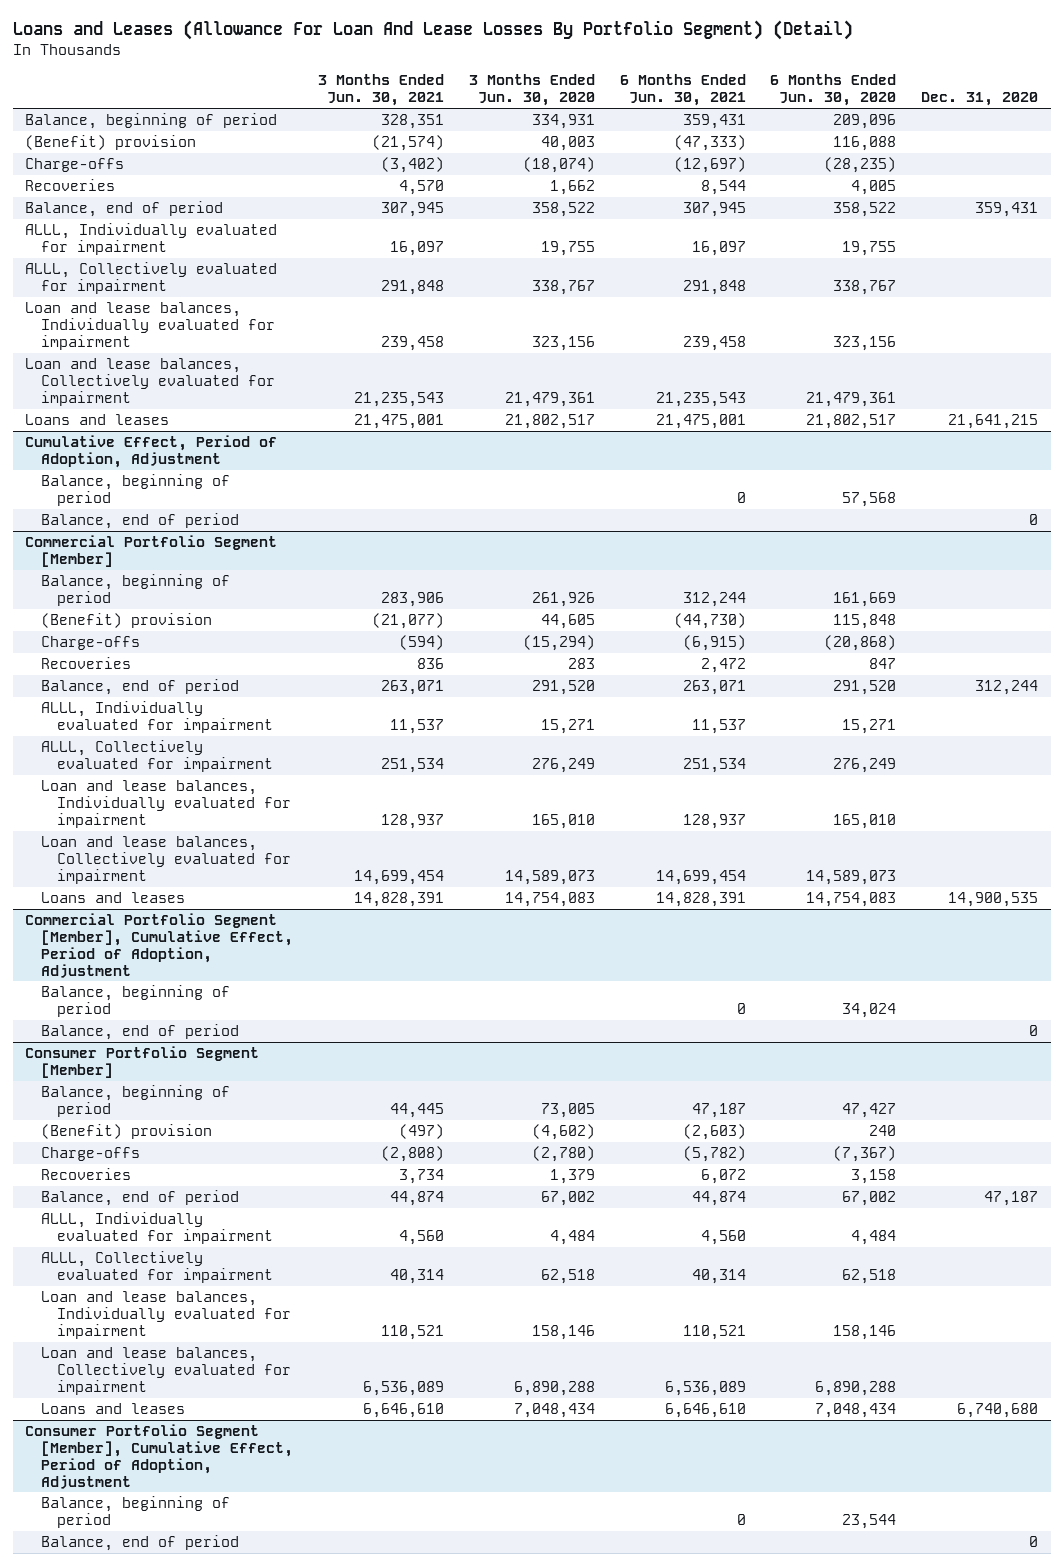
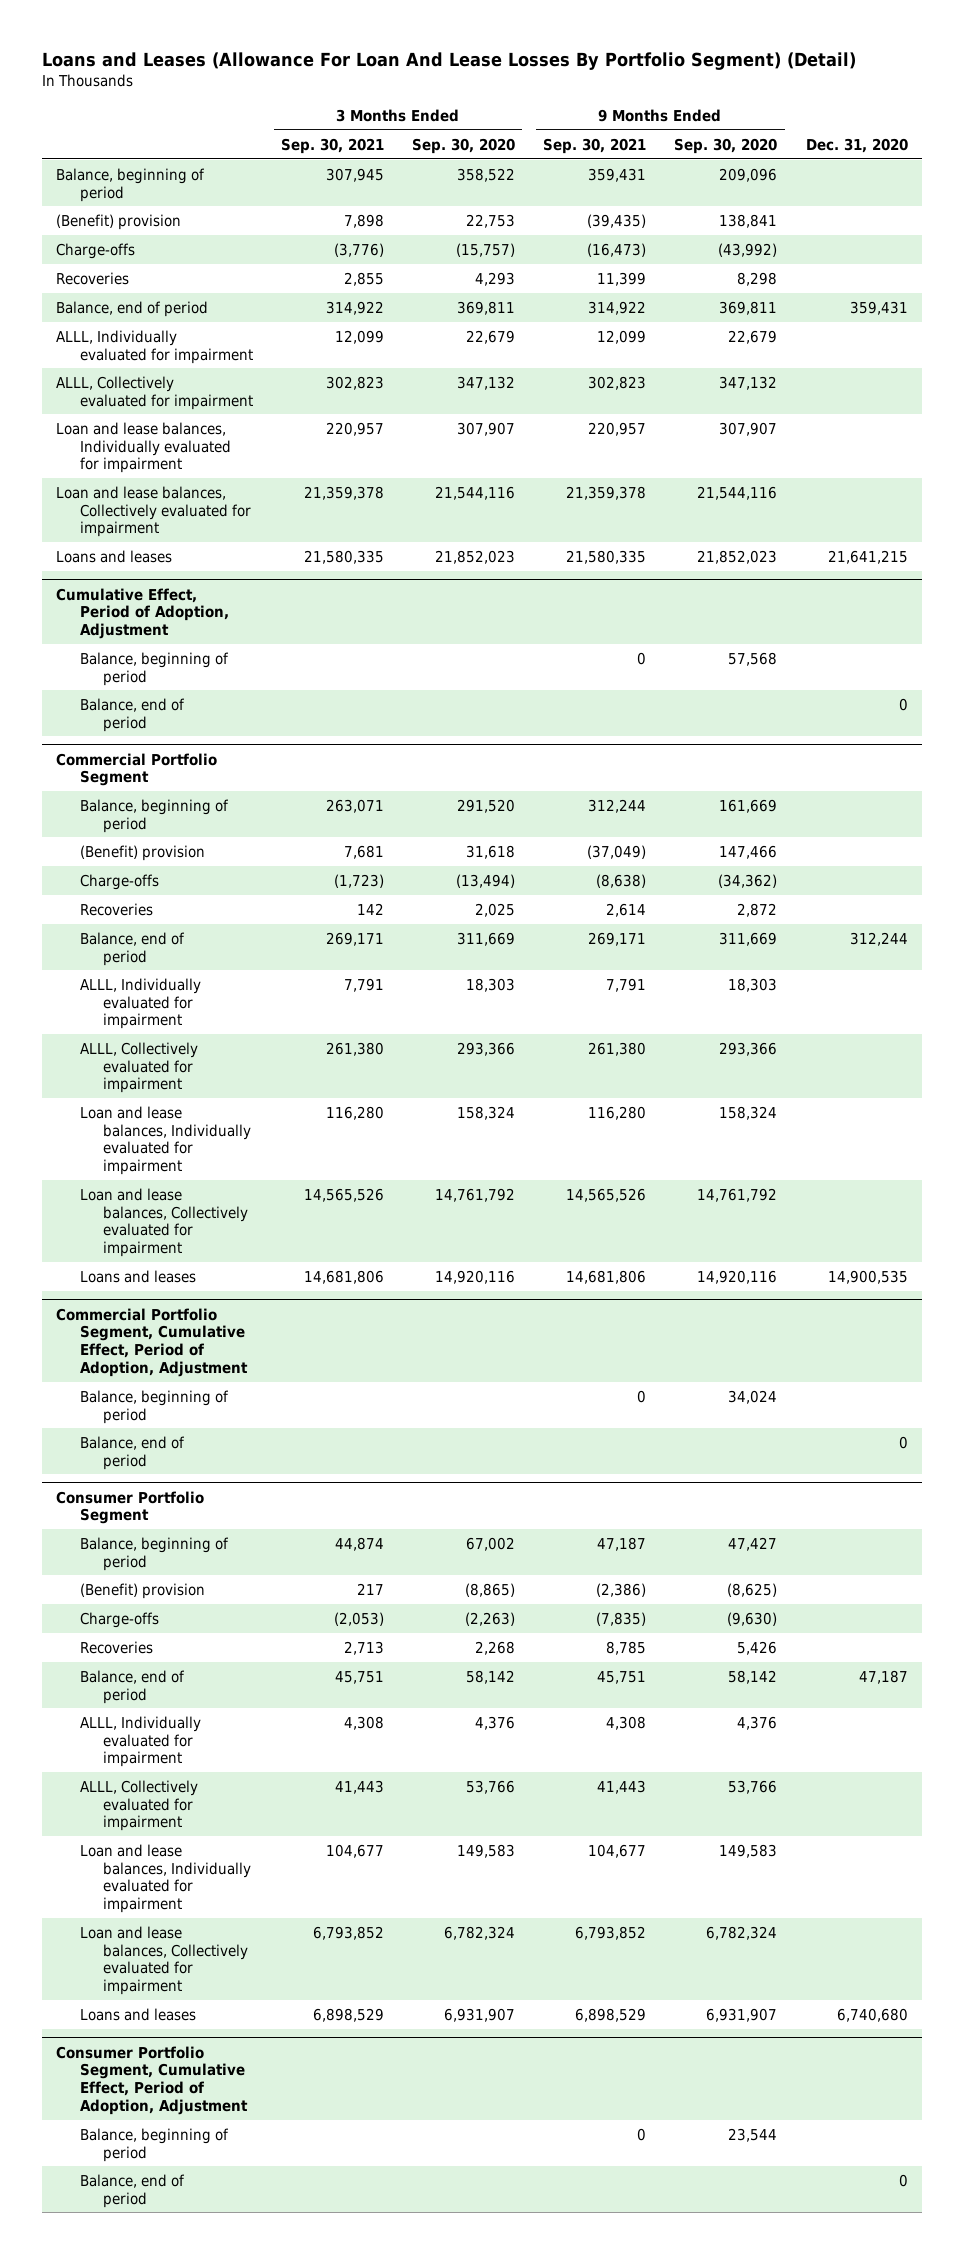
- | 3 Months Ended Jun. 30, 2021 | 3 Months Ended Jun. 30, 2020 | 6 Months Ended Jun. 30, 2021 | 6 Months Ended Jun. 30, 2020 | Dec. 31, 2020
+ | 3 Months Ended Sep. 30, 2021 | 3 Months Ended Sep. 30, 2020 | 9 Months Ended Sep. 30, 2021 | 9 Months Ended Sep. 30, 2020 | Dec. 31, 2020
- Commercial Portfolio Segment [Member]
+ Commercial Portfolio Segment
- Commercial Portfolio Segment [Member], Cumulative Effect, Period of Adoption, Adjustment
+ Commercial Portfolio Segment, Cumulative Effect, Period of Adoption, Adjustment
- Consumer Portfolio Segment [Member]
+ Consumer Portfolio Segment
- Consumer Portfolio Segment [Member], Cumulative Effect, Period of Adoption, Adjustment
+ Consumer Portfolio Segment, Cumulative Effect, Period of Adoption, Adjustment

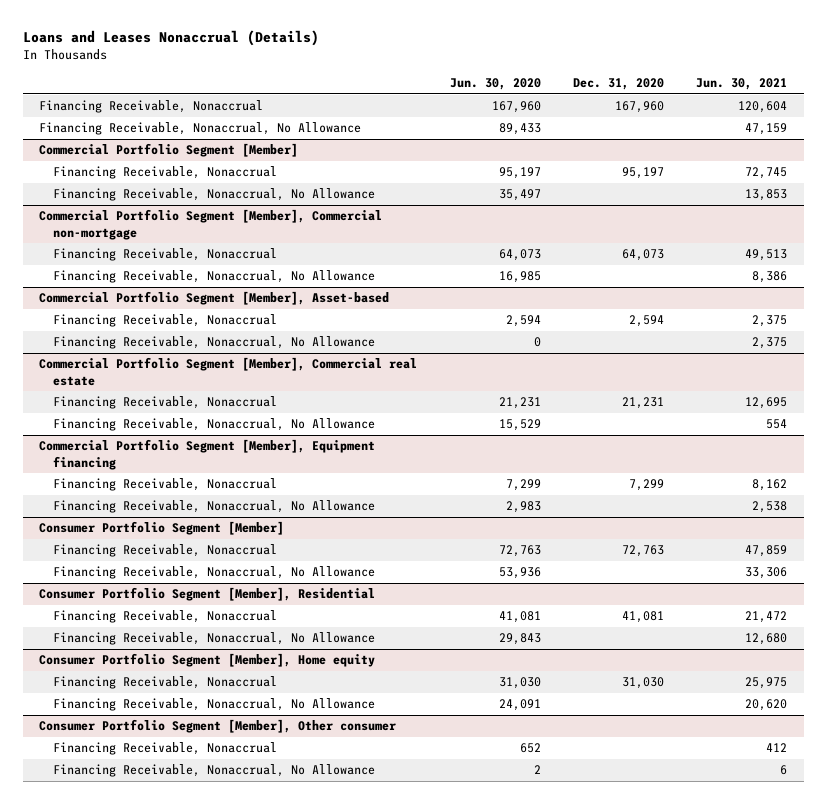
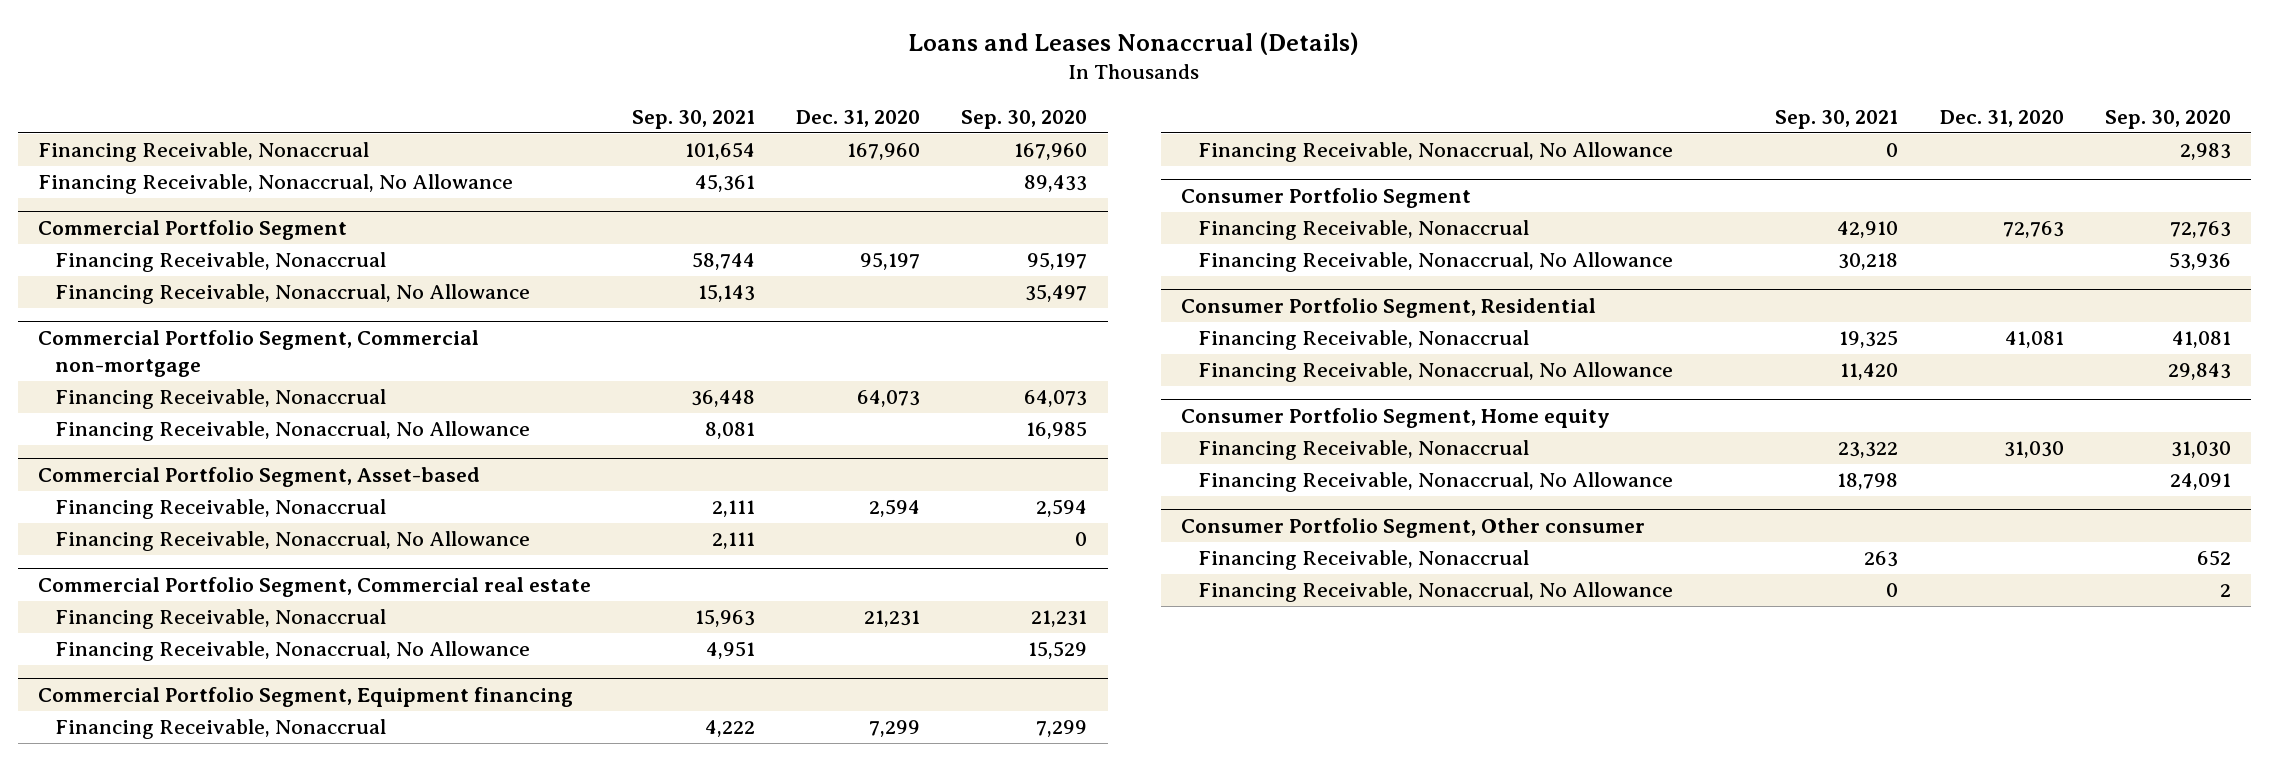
- | Jun. 30, 2020 | Dec. 31, 2020 | Jun. 30, 2021
+ | Sep. 30, 2021 | Dec. 31, 2020 | Sep. 30, 2020
- Commercial Portfolio Segment [Member]
+ Commercial Portfolio Segment
- Commercial Portfolio Segment [Member], Commercial non-mortgage
+ Commercial Portfolio Segment, Commercial non-mortgage
- Commercial Portfolio Segment [Member], Asset-based
+ Commercial Portfolio Segment, Asset-based
- Commercial Portfolio Segment [Member], Commercial real estate
+ Commercial Portfolio Segment, Commercial real estate
- Commercial Portfolio Segment [Member], Equipment financing
+ Commercial Portfolio Segment, Equipment financing
- Consumer Portfolio Segment [Member]
+ Consumer Portfolio Segment
- Consumer Portfolio Segment [Member], Residential
+ Consumer Portfolio Segment, Residential
- Consumer Portfolio Segment [Member], Home equity
+ Consumer Portfolio Segment, Home equity
- Consumer Portfolio Segment [Member], Other consumer
+ Consumer Portfolio Segment, Other consumer

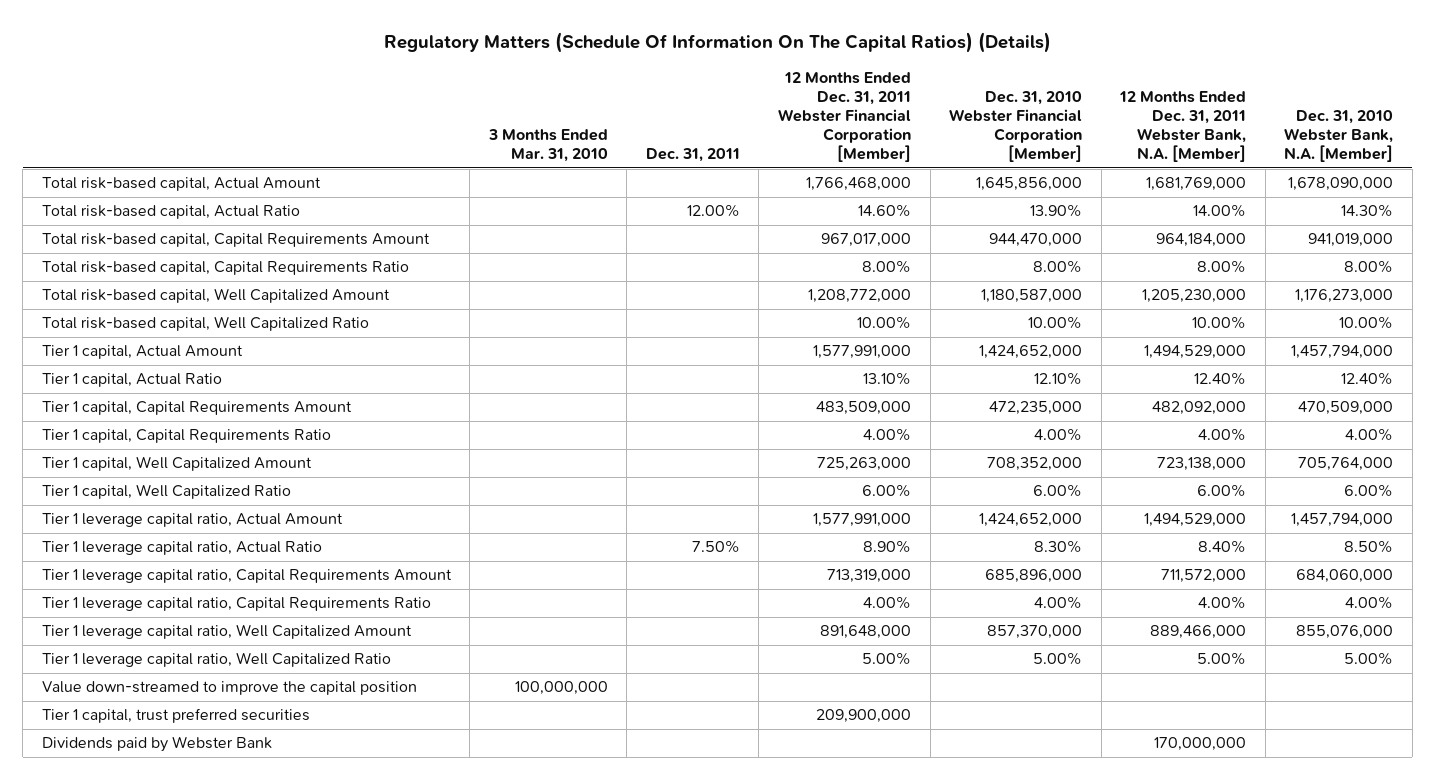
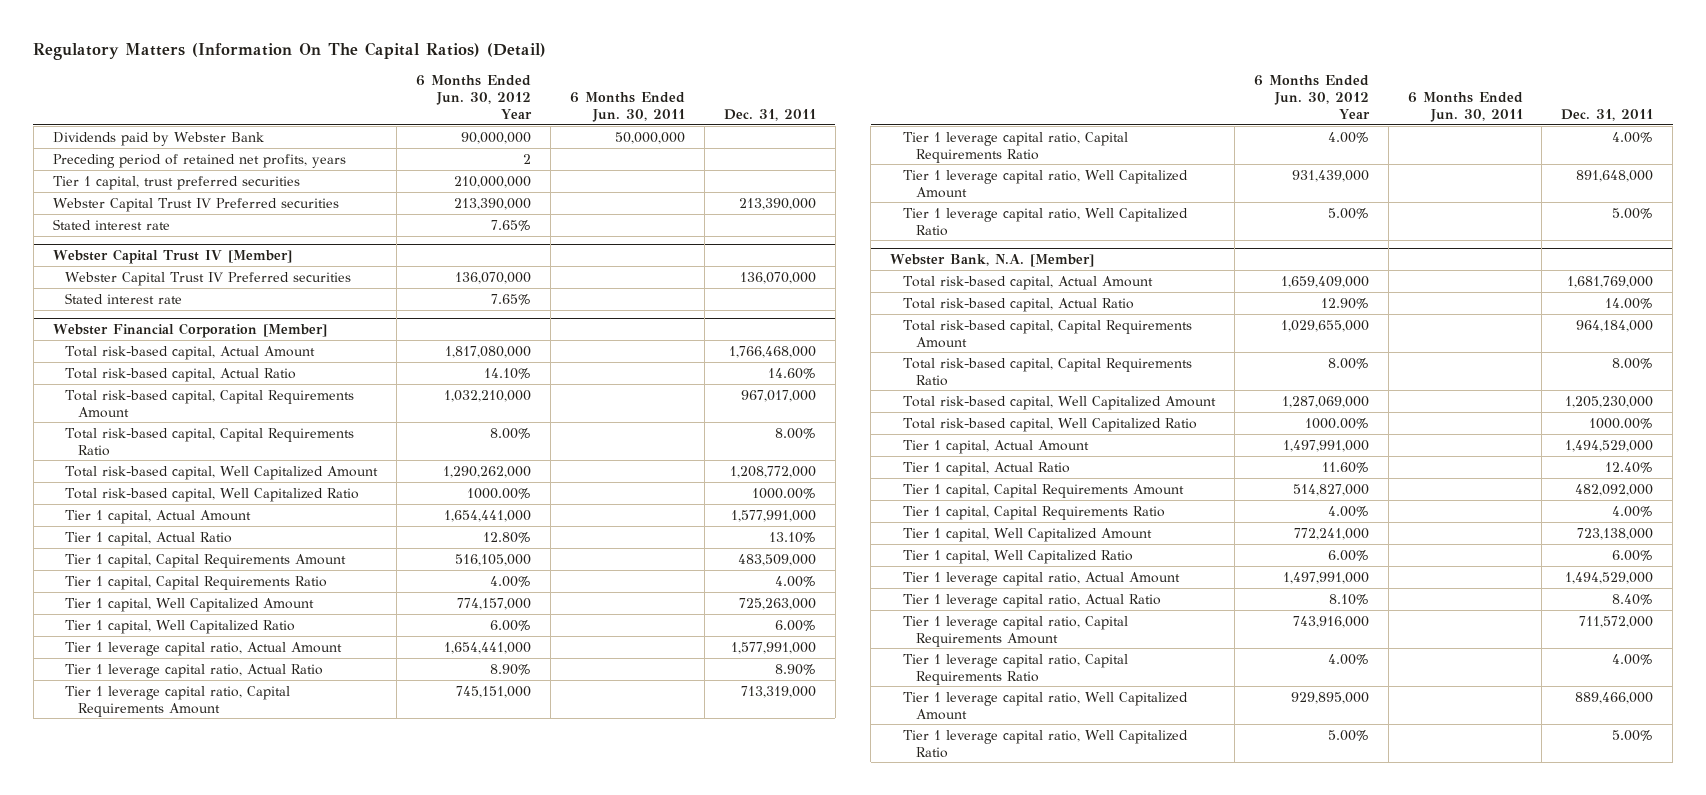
- Regulatory Matters (Schedule Of Information On The Capital Ratios) (Details)
+ Regulatory Matters (Information On The Capital Ratios) (Detail)
- | 3 Months Ended Mar. 31, 2010 | Dec. 31, 2011 | 12 Months Ended Dec. 31, 2011 Webster Financial Corporation [Member] | Dec. 31, 2010 Webster Financial Corporation [Member] | 12 Months Ended Dec. 31, 2011 Webster Bank, N.A. [Member] | Dec. 31, 2010 Webster Bank, N.A. [Member]
+ | 6 Months Ended Jun. 30, 2012 Year | 6 Months Ended Jun. 30, 2011 | Dec. 31, 2011
- Total risk-based capital, Actual Amount | | | 1,766,468,000 | 1,645,856,000 | 1,681,769,000 | 1,678,090,000
- Total risk-based capital, Actual Ratio | | 12.00% | 14.60% | 13.90% | 14.00% | 14.30%
- Total risk-based capital, Capital Requirements Amount | | | 967,017,000 | 944,470,000 | 964,184,000 | 941,019,000
- Total risk-based capital, Capital Requirements Ratio | | | 8.00% | 8.00% | 8.00% | 8.00%
- Total risk-based capital, Well Capitalized Amount | | | 1,208,772,000 | 1,180,587,000 | 1,205,230,000 | 1,176,273,000
- Total risk-based capital, Well Capitalized Ratio | | | 10.00% | 10.00% | 10.00% | 10.00%
- Tier 1 capital, Actual Amount | | | 1,577,991,000 | 1,424,652,000 | 1,494,529,000 | 1,457,794,000
- Tier 1 capital, Actual Ratio | | | 13.10% | 12.10% | 12.40% | 12.40%
- Tier 1 capital, Capital Requirements Amount | | | 483,509,000 | 472,235,000 | 482,092,000 | 470,509,000
- Tier 1 capital, Capital Requirements Ratio | | | 4.00% | 4.00% | 4.00% | 4.00%
- Tier 1 capital, Well Capitalized Amount | | | 725,263,000 | 708,352,000 | 723,138,000 | 705,764,000
- Tier 1 capital, Well Capitalized Ratio | | | 6.00% | 6.00% | 6.00% | 6.00%
- Tier 1 leverage capital ratio, Actual Amount | | | 1,577,991,000 | 1,424,652,000 | 1,494,529,000 | 1,457,794,000
- Tier 1 leverage capital ratio, Actual Ratio | | 7.50% | 8.90% | 8.30% | 8.40% | 8.50%
- Tier 1 leverage capital ratio, Capital Requirements Amount | | | 713,319,000 | 685,896,000 | 711,572,000 | 684,060,000
- Tier 1 leverage capital ratio, Capital Requirements Ratio | | | 4.00% | 4.00% | 4.00% | 4.00%
- Tier 1 leverage capital ratio, Well Capitalized Amount | | | 891,648,000 | 857,370,000 | 889,466,000 | 855,076,000
- Tier 1 leverage capital ratio, Well Capitalized Ratio | | | 5.00% | 5.00% | 5.00% | 5.00%
- Value down-streamed to improve the capital position | 100,000,000 | | | | |
+ Preceding period of retained net profits, years | 2 | |
moved down: Tier 1 capital, trust preferred securities | 210,000,000 | |
+ Webster Capital Trust IV Preferred securities | 213,390,000 | | 213,390,000
+ Stated interest rate | 7.65% | |
+ Webster Capital Trust IV [Member]
+ Webster Capital Trust IV Preferred securities | 136,070,000 | | 136,070,000
+ Stated interest rate | 7.65% | |
+ Webster Financial Corporation [Member]
+ Total risk-based capital, Actual Amount | 1,817,080,000 | | 1,766,468,000
+ Total risk-based capital, Actual Ratio | 14.10% | | 14.60%
+ Total risk-based capital, Capital Requirements Amount | 1,032,210,000 | | 967,017,000
+ Total risk-based capital, Capital Requirements Ratio | 8.00% | | 8.00%
+ Total risk-based capital, Well Capitalized Amount | 1,290,262,000 | | 1,208,772,000
+ Total risk-based capital, Well Capitalized Ratio | 1000.00% | | 1000.00%
+ Tier 1 capital, Actual Amount | 1,654,441,000 | | 1,577,991,000
+ Tier 1 capital, Actual Ratio | 12.80% | | 13.10%
+ Tier 1 capital, Capital Requirements Amount | 516,105,000 | | 483,509,000
+ Tier 1 capital, Capital Requirements Ratio | 4.00% | | 4.00%
+ Tier 1 capital, Well Capitalized Amount | 774,157,000 | | 725,263,000
+ Tier 1 capital, Well Capitalized Ratio | 6.00% | | 6.00%
+ Tier 1 leverage capital ratio, Actual Amount | 1,654,441,000 | | 1,577,991,000
+ Tier 1 leverage capital ratio, Actual Ratio | 8.90% | | 8.90%
+ Tier 1 leverage capital ratio, Capital Requirements Amount | 745,151,000 | | 713,319,000
+ Tier 1 leverage capital ratio, Capital Requirements Ratio | 4.00% | | 4.00%
+ Tier 1 leverage capital ratio, Well Capitalized Amount | 931,439,000 | | 891,648,000
+ Tier 1 leverage capital ratio, Well Capitalized Ratio | 5.00% | | 5.00%
+ Webster Bank, N.A. [Member]
+ Total risk-based capital, Actual Amount | 1,659,409,000 | | 1,681,769,000
+ Total risk-based capital, Actual Ratio | 12.90% | | 14.00%
+ Total risk-based capital, Capital Requirements Amount | 1,029,655,000 | | 964,184,000
+ Total risk-based capital, Capital Requirements Ratio | 8.00% | | 8.00%
+ Total risk-based capital, Well Capitalized Amount | 1,287,069,000 | | 1,205,230,000
+ Total risk-based capital, Well Capitalized Ratio | 1000.00% | | 1000.00%
+ Tier 1 capital, Actual Amount | 1,497,991,000 | | 1,494,529,000
+ Tier 1 capital, Actual Ratio | 11.60% | | 12.40%
+ Tier 1 capital, Capital Requirements Amount | 514,827,000 | | 482,092,000
+ Tier 1 capital, Capital Requirements Ratio | 4.00% | | 4.00%
+ Tier 1 capital, Well Capitalized Amount | 772,241,000 | | 723,138,000
+ Tier 1 capital, Well Capitalized Ratio | 6.00% | | 6.00%
+ Tier 1 leverage capital ratio, Actual Amount | 1,497,991,000 | | 1,494,529,000
+ Tier 1 leverage capital ratio, Actual Ratio | 8.10% | | 8.40%
+ Tier 1 leverage capital ratio, Capital Requirements Amount | 743,916,000 | | 711,572,000
+ Tier 1 leverage capital ratio, Capital Requirements Ratio | 4.00% | | 4.00%
+ Tier 1 leverage capital ratio, Well Capitalized Amount | 929,895,000 | | 889,466,000
+ Tier 1 leverage capital ratio, Well Capitalized Ratio | 5.00% | | 5.00%

